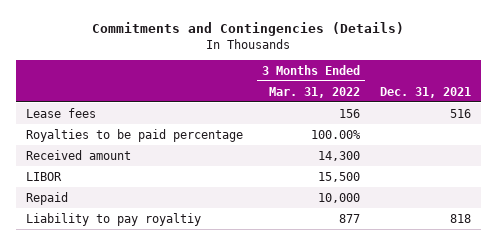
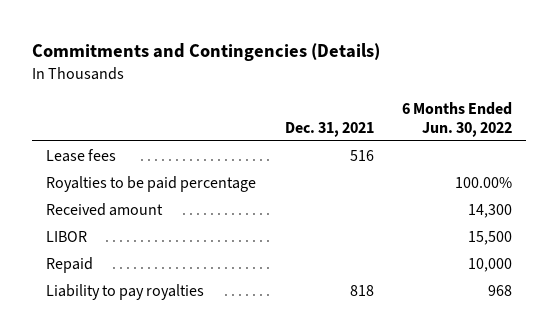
- | 3 Months Ended Mar. 31, 2022 | Dec. 31, 2021
+ | Dec. 31, 2021 | 6 Months Ended Jun. 30, 2022
- Liability to pay royaltiy | 877 | 818
+ Liability to pay royalties | 818 | 968

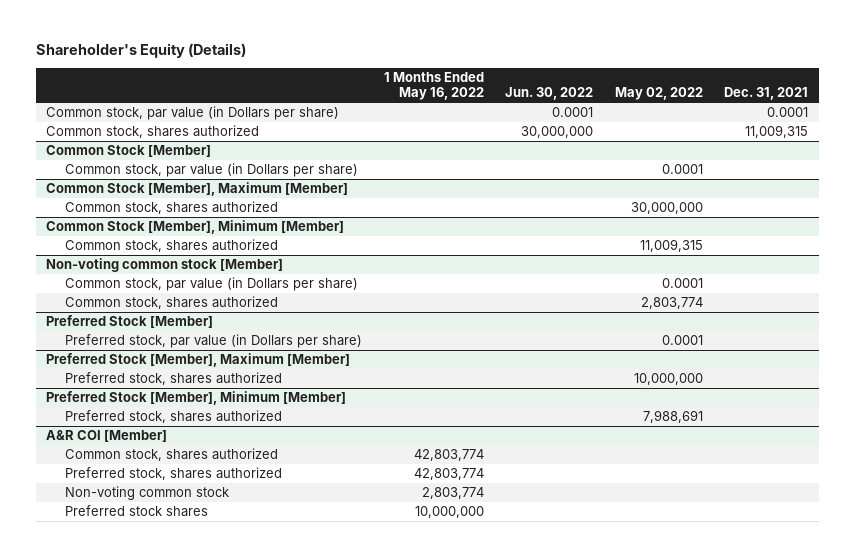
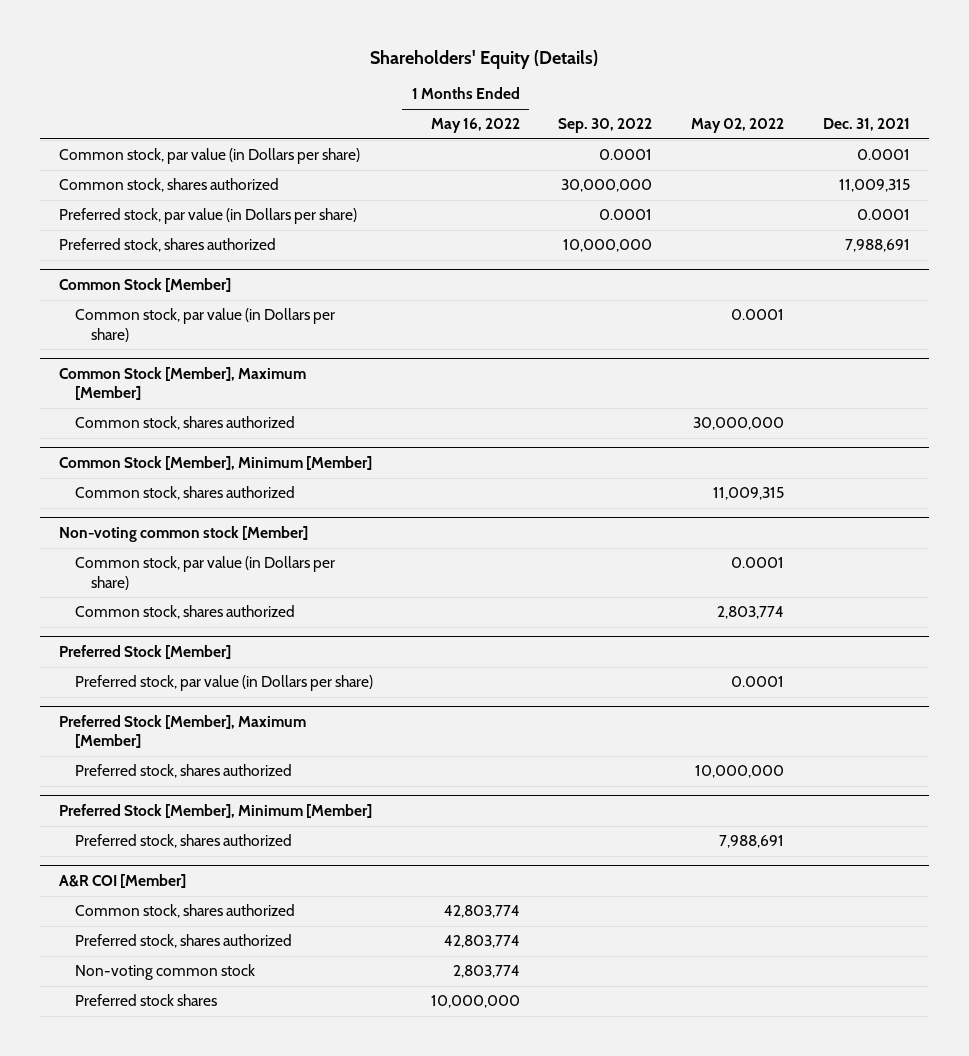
- Shareholder's Equity (Details)
+ Shareholders' Equity (Details)
- | 1 Months Ended May 16, 2022 | Jun. 30, 2022 | May 02, 2022 | Dec. 31, 2021
+ | 1 Months Ended May 16, 2022 | Sep. 30, 2022 | May 02, 2022 | Dec. 31, 2021
+ Preferred stock, par value (in Dollars per share) | | 0.0001 | | 0.0001
+ Preferred stock, shares authorized | | 10,000,000 | | 7,988,691

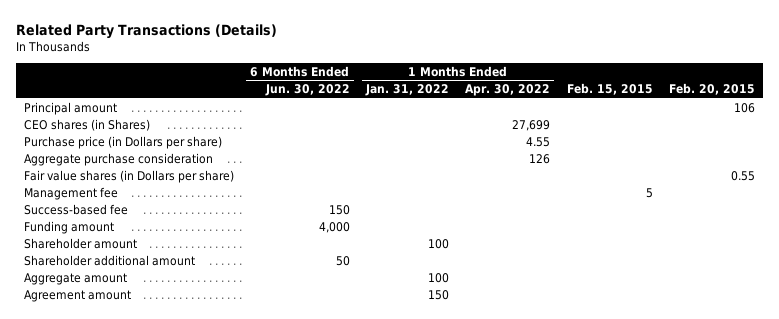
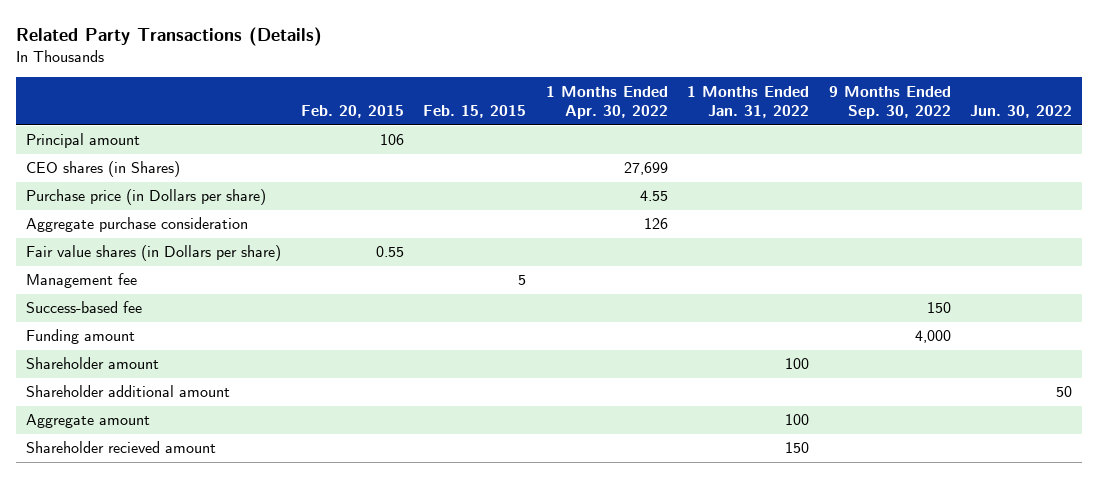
- | 6 Months Ended Jun. 30, 2022 | 1 Months Ended Jan. 31, 2022 | 1 Months Ended Apr. 30, 2022 | Feb. 15, 2015 | Feb. 20, 2015
+ | Feb. 20, 2015 | Feb. 15, 2015 | 1 Months Ended Apr. 30, 2022 | 1 Months Ended Jan. 31, 2022 | 9 Months Ended Sep. 30, 2022 | Jun. 30, 2022
- Agreement amount | | 150 | | |
+ Shareholder recieved amount | | | | 150 | |

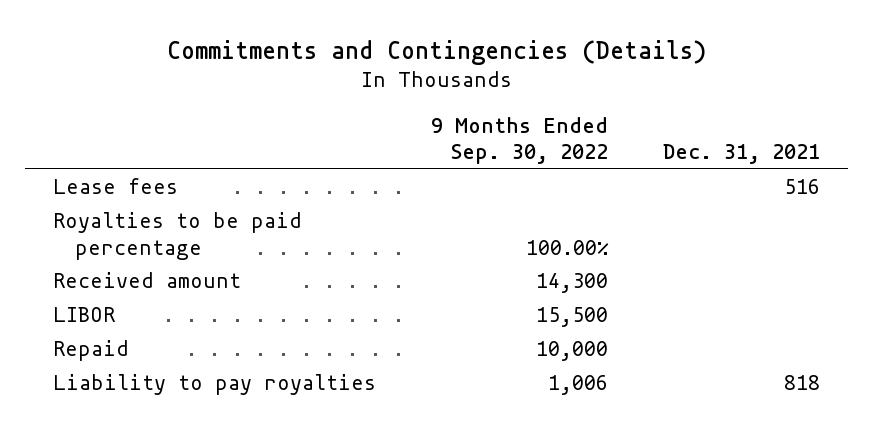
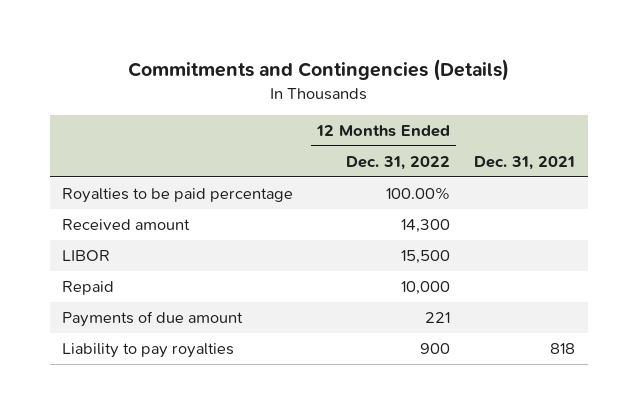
- | 9 Months Ended Sep. 30, 2022 | Dec. 31, 2021
+ | 12 Months Ended Dec. 31, 2022 | Dec. 31, 2021
- Lease fees | | 516
+ Payments of due amount | 221 |

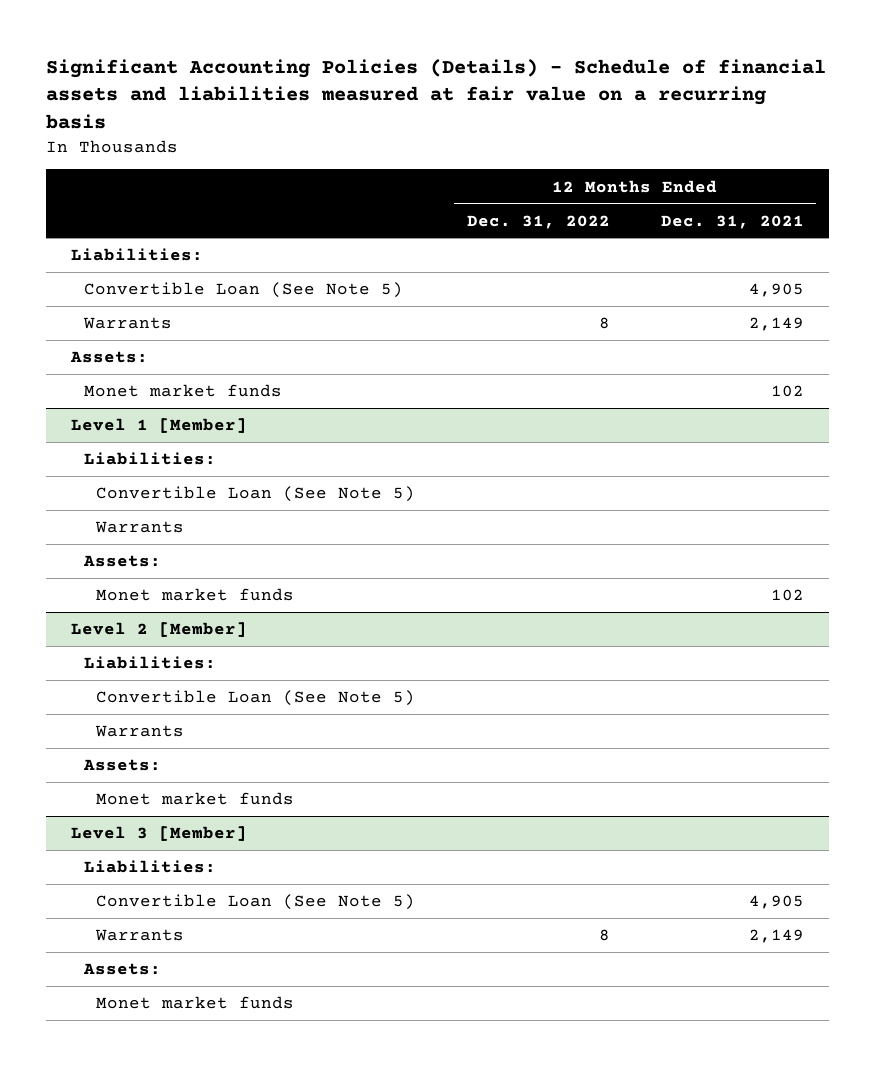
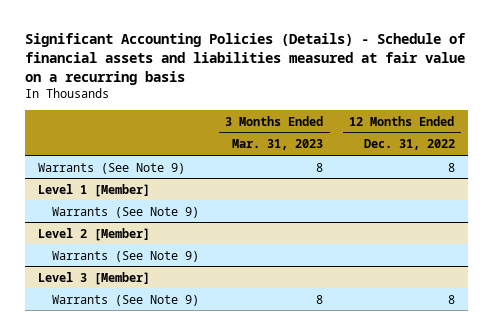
- | 12 Months Ended Dec. 31, 2022 | 12 Months Ended Dec. 31, 2021
+ | 3 Months Ended Mar. 31, 2023 | 12 Months Ended Dec. 31, 2022
- Liabilities:
- Convertible Loan (See Note 5) | | 4,905
- Warrants | 8 | 2,149
- Assets:
- Monet market funds | | 102
+ Warrants (See Note 9) | 8 | 8
@ Level 1 [Member]
- Liabilities:
- Convertible Loan (See Note 5)
- Warrants
- Assets:
- Monet market funds | | 102
+ Warrants (See Note 9)
@ Level 2 [Member]
- Liabilities:
- Convertible Loan (See Note 5)
- Warrants
- Assets:
- Monet market funds
+ Warrants (See Note 9)
@ Level 3 [Member]
- Liabilities:
- Convertible Loan (See Note 5) | | 4,905
- Warrants | 8 | 2,149
- Assets:
- Monet market funds
+ Warrants (See Note 9) | 8 | 8

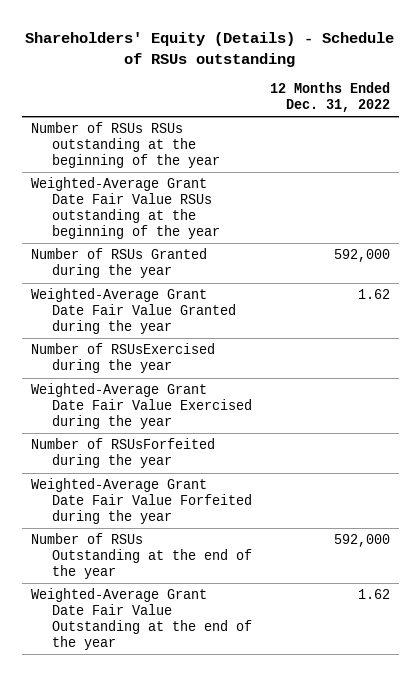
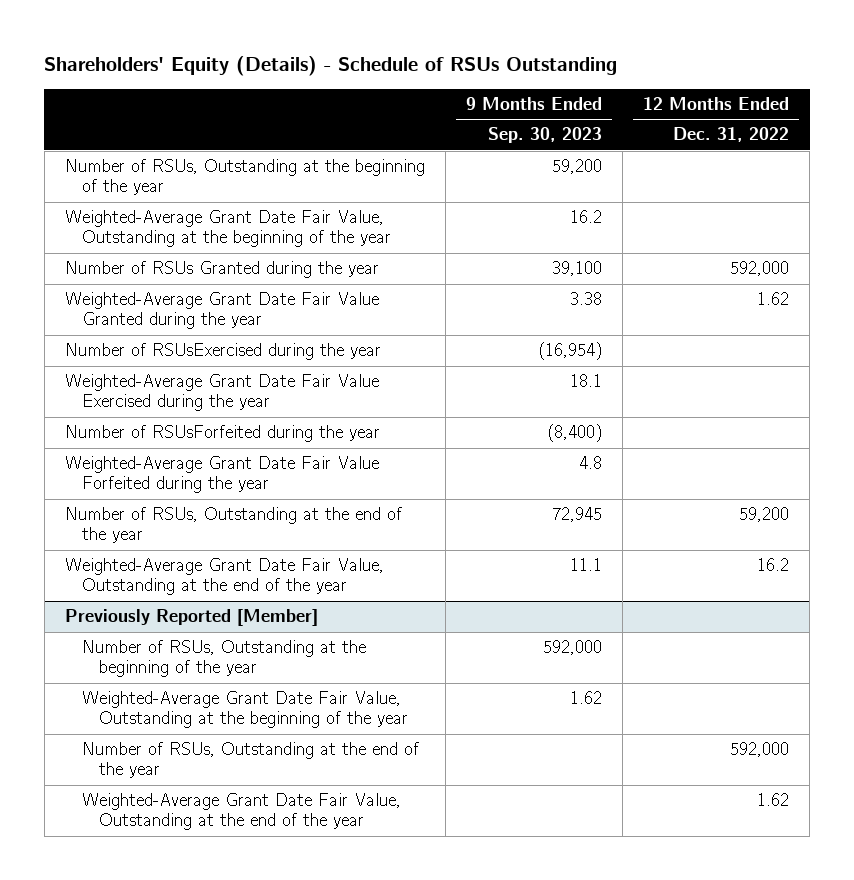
- Shareholders' Equity (Details) - Schedule of RSUs outstanding
+ Shareholders' Equity (Details) - Schedule of RSUs Outstanding
- | 12 Months Ended Dec. 31, 2022
+ | 9 Months Ended Sep. 30, 2023 | 12 Months Ended Dec. 31, 2022
- Number of RSUs RSUs outstanding at the beginning of the year
- Weighted-Average Grant Date Fair Value RSUs outstanding at the beginning of the year
+ Number of RSUs, Outstanding at the beginning of the year | 59,200 |
+ Weighted-Average Grant Date Fair Value, Outstanding at the beginning of the year | 16.2 |
- Number of RSUs Outstanding at the end of the year | 592,000
- Weighted-Average Grant Date Fair Value Outstanding at the end of the year | 1.62
+ Number of RSUs, Outstanding at the end of the year | 72,945 | 59,200
+ Weighted-Average Grant Date Fair Value, Outstanding at the end of the year | 11.1 | 16.2
+ Previously Reported [Member]
+ Number of RSUs, Outstanding at the beginning of the year | 592,000 |
+ Weighted-Average Grant Date Fair Value, Outstanding at the beginning of the year | 1.62 |
+ Number of RSUs, Outstanding at the end of the year | | 592,000
+ Weighted-Average Grant Date Fair Value, Outstanding at the end of the year | | 1.62

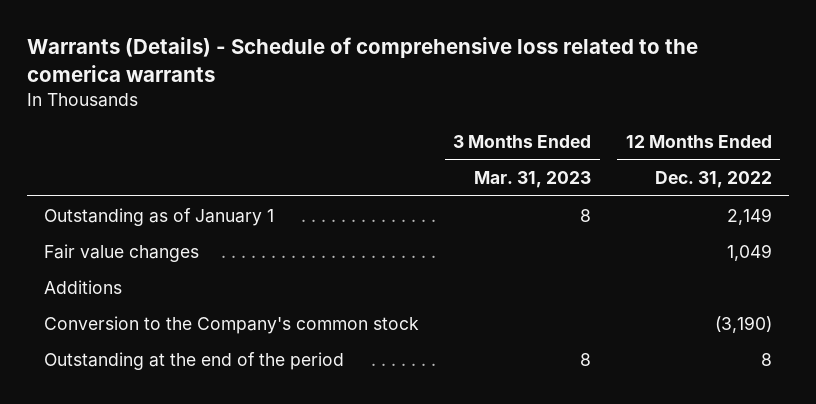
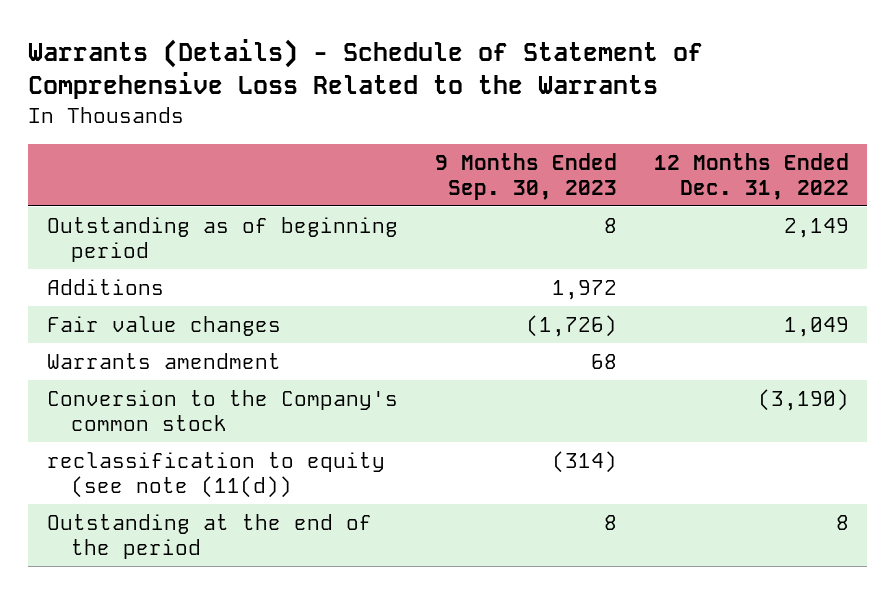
- Warrants (Details) - Schedule of comprehensive loss related to the comerica warrants
+ Warrants (Details) - Schedule of Statement of Comprehensive Loss Related to the Warrants
- | 3 Months Ended Mar. 31, 2023 | 12 Months Ended Dec. 31, 2022
+ | 9 Months Ended Sep. 30, 2023 | 12 Months Ended Dec. 31, 2022
- Outstanding as of January 1 | 8 | 2,149
+ Outstanding as of beginning period | 8 | 2,149
moved down: Fair value changes | (1,726) | 1,049
+ Warrants amendment | 68 |
+ reclassification to equity (see note (11(d)) | (314) |

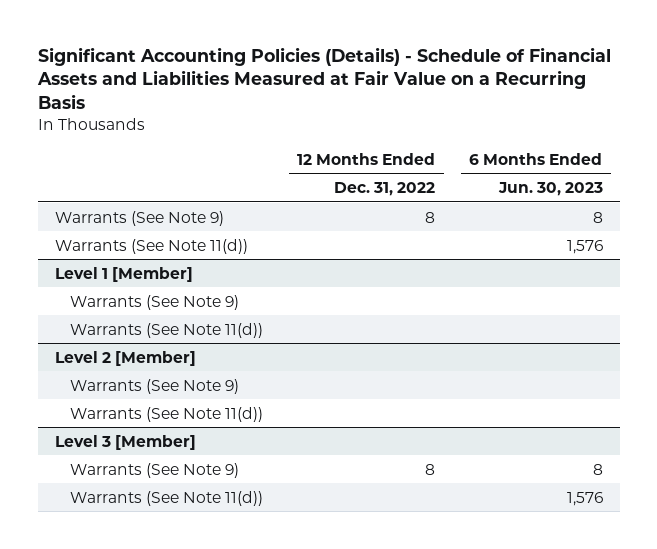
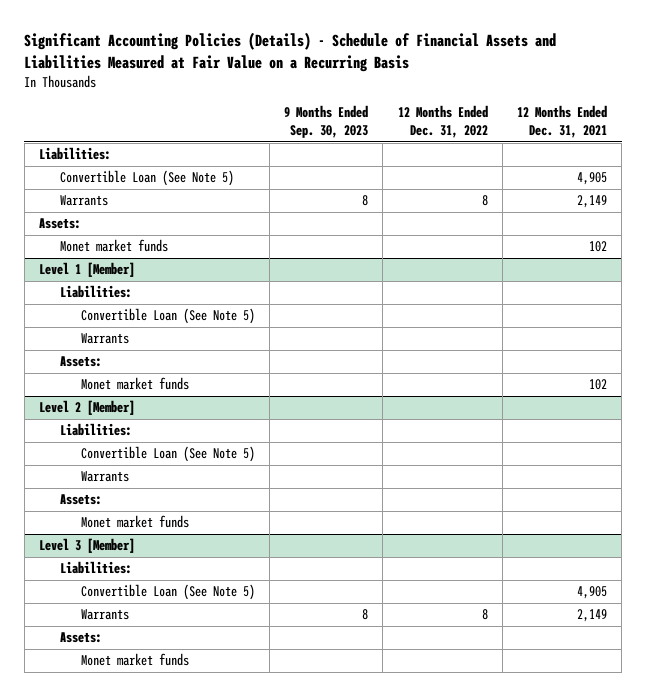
- | 12 Months Ended Dec. 31, 2022 | 6 Months Ended Jun. 30, 2023
+ | 9 Months Ended Sep. 30, 2023 | 12 Months Ended Dec. 31, 2022 | 12 Months Ended Dec. 31, 2021
- Warrants (See Note 9) | 8 | 8
- Warrants (See Note 11(d)) | | 1,576
+ Liabilities:
+ Convertible Loan (See Note 5) | | | 4,905
+ Warrants | 8 | 8 | 2,149
+ Assets:
+ Monet market funds | | | 102
@ Level 1 [Member]
- Warrants (See Note 9)
- Warrants (See Note 11(d))
+ Liabilities:
+ Convertible Loan (See Note 5)
+ Warrants
+ Assets:
+ Monet market funds | | | 102
@ Level 2 [Member]
- Warrants (See Note 9)
- Warrants (See Note 11(d))
+ Liabilities:
+ Convertible Loan (See Note 5)
+ Warrants
+ Assets:
+ Monet market funds
@ Level 3 [Member]
- Warrants (See Note 9) | 8 | 8
- Warrants (See Note 11(d)) | | 1,576
+ Liabilities:
+ Convertible Loan (See Note 5) | | | 4,905
+ Warrants | 8 | 8 | 2,149
+ Assets:
+ Monet market funds

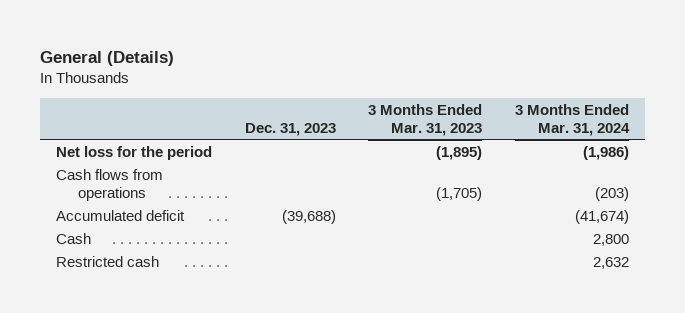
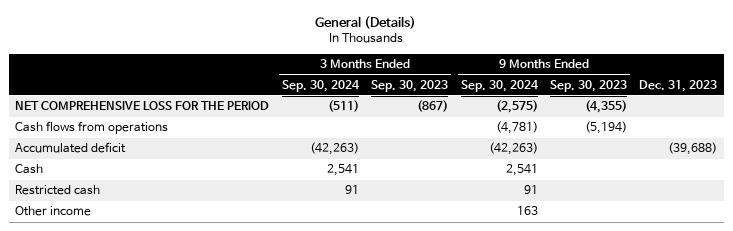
- | Dec. 31, 2023 | 3 Months Ended Mar. 31, 2023 | 3 Months Ended Mar. 31, 2024
+ | 3 Months Ended Sep. 30, 2024 | 3 Months Ended Sep. 30, 2023 | 9 Months Ended Sep. 30, 2024 | 9 Months Ended Sep. 30, 2023 | Dec. 31, 2023
- Net loss for the period | | (1,895) | (1,986)
+ NET COMPREHENSIVE LOSS FOR THE PERIOD | (511) | (867) | (2,575) | (4,355) |
+ Other income | | | 163 | |

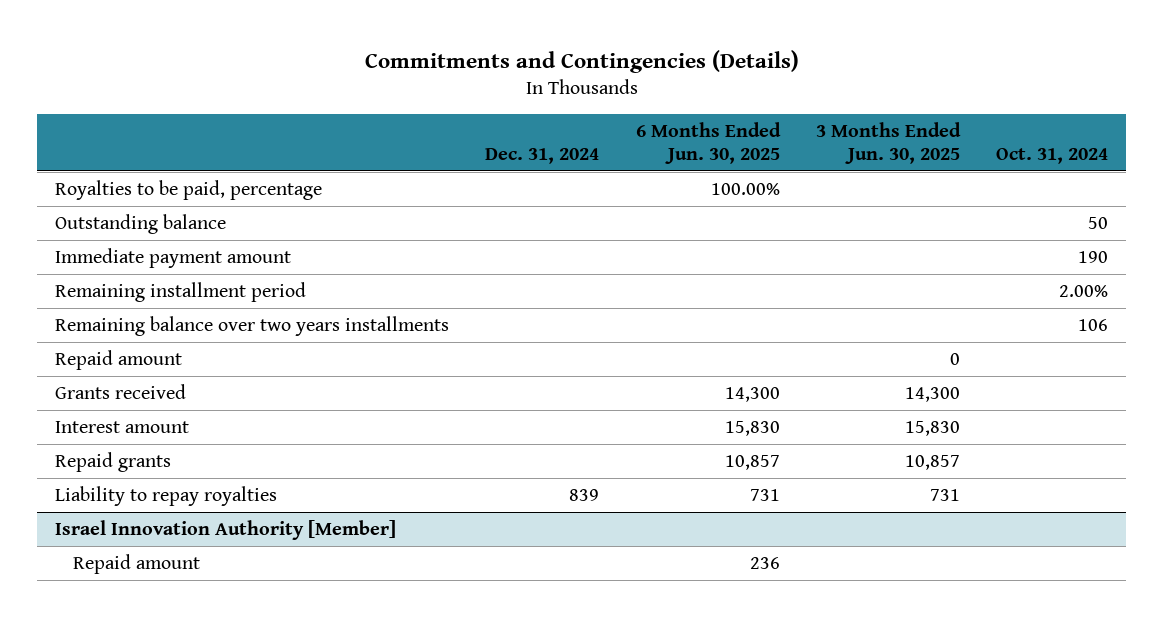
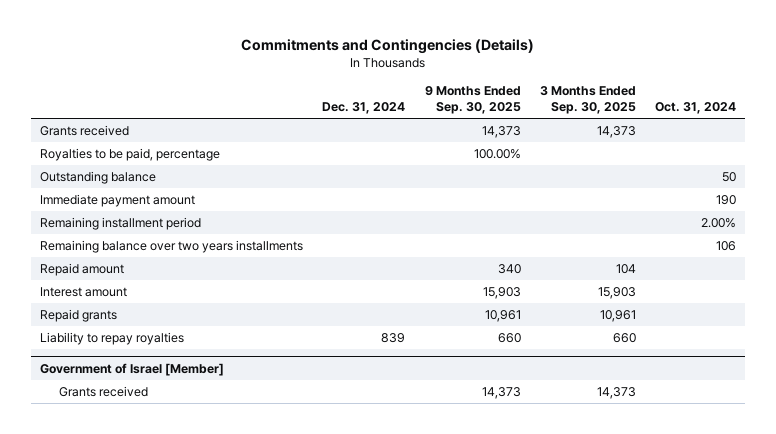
- | Dec. 31, 2024 | 6 Months Ended Jun. 30, 2025 | 3 Months Ended Jun. 30, 2025 | Oct. 31, 2024
+ | Dec. 31, 2024 | 9 Months Ended Sep. 30, 2025 | 3 Months Ended Sep. 30, 2025 | Oct. 31, 2024
moved up: Grants received | | 14,373 | 14,373 |
- Israel Innovation Authority [Member]
- Repaid amount | | 236 | |
+ Government of Israel [Member]
+ Grants received | | 14,373 | 14,373 |

